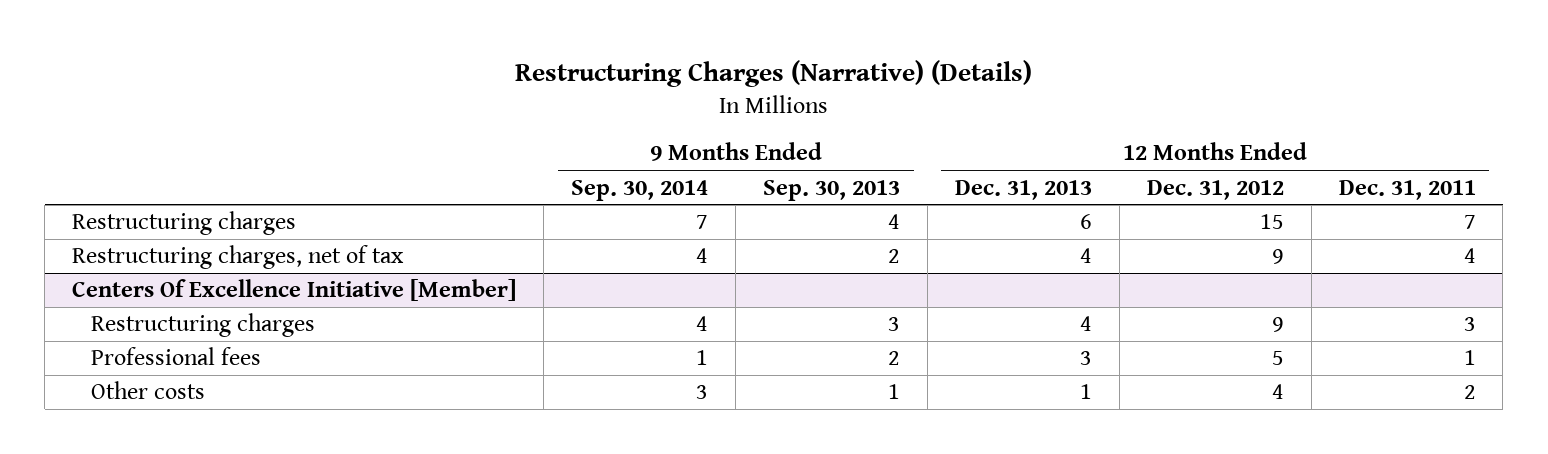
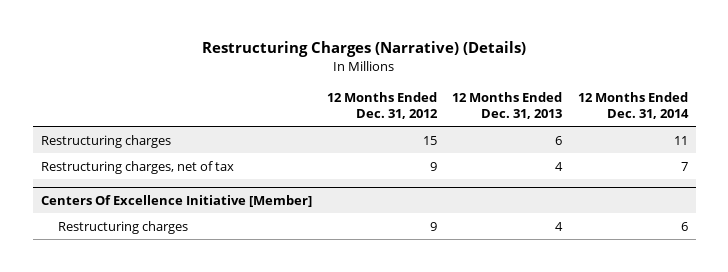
- | 9 Months Ended Sep. 30, 2014 | 9 Months Ended Sep. 30, 2013 | 12 Months Ended Dec. 31, 2013 | 12 Months Ended Dec. 31, 2012 | 12 Months Ended Dec. 31, 2011
+ | 12 Months Ended Dec. 31, 2012 | 12 Months Ended Dec. 31, 2013 | 12 Months Ended Dec. 31, 2014
@ Centers Of Excellence Initiative [Member]
- Professional fees | 1 | 2 | 3 | 5 | 1
- Other costs | 3 | 1 | 1 | 4 | 2

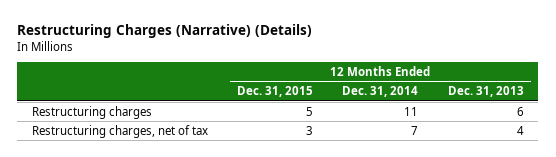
- | 12 Months Ended Dec. 31, 2012 | 12 Months Ended Dec. 31, 2013 | 12 Months Ended Dec. 31, 2014
+ | 12 Months Ended Dec. 31, 2015 | 12 Months Ended Dec. 31, 2014 | 12 Months Ended Dec. 31, 2013
- Centers Of Excellence Initiative [Member]
- Restructuring charges | 9 | 4 | 6

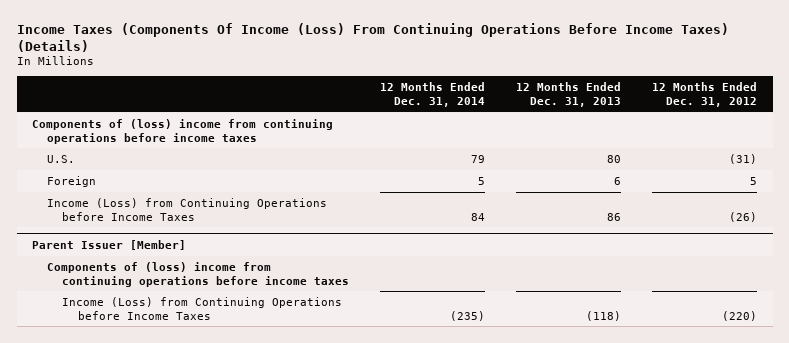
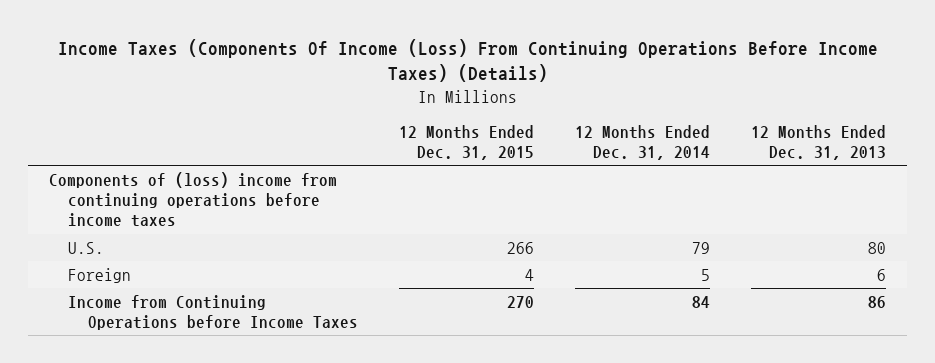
- | 12 Months Ended Dec. 31, 2014 | 12 Months Ended Dec. 31, 2013 | 12 Months Ended Dec. 31, 2012
+ | 12 Months Ended Dec. 31, 2015 | 12 Months Ended Dec. 31, 2014 | 12 Months Ended Dec. 31, 2013
- Income (Loss) from Continuing Operations before Income Taxes | 84 | 86 | (26)
- Parent Issuer [Member]
- Components of (loss) income from continuing operations before income taxes
- Income (Loss) from Continuing Operations before Income Taxes | (235) | (118) | (220)
+ Income from Continuing Operations before Income Taxes | 270 | 84 | 86

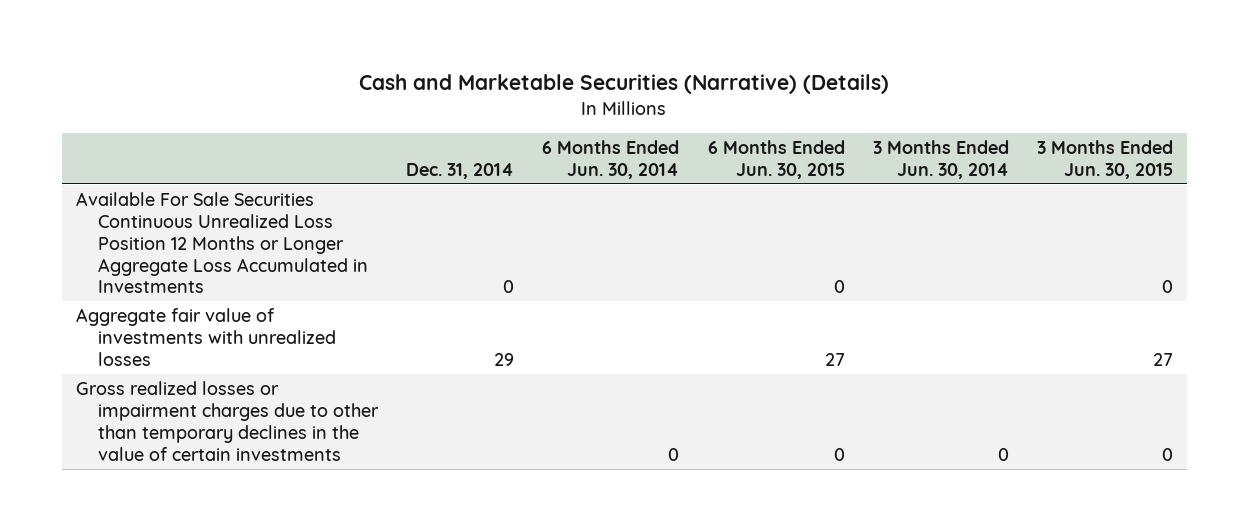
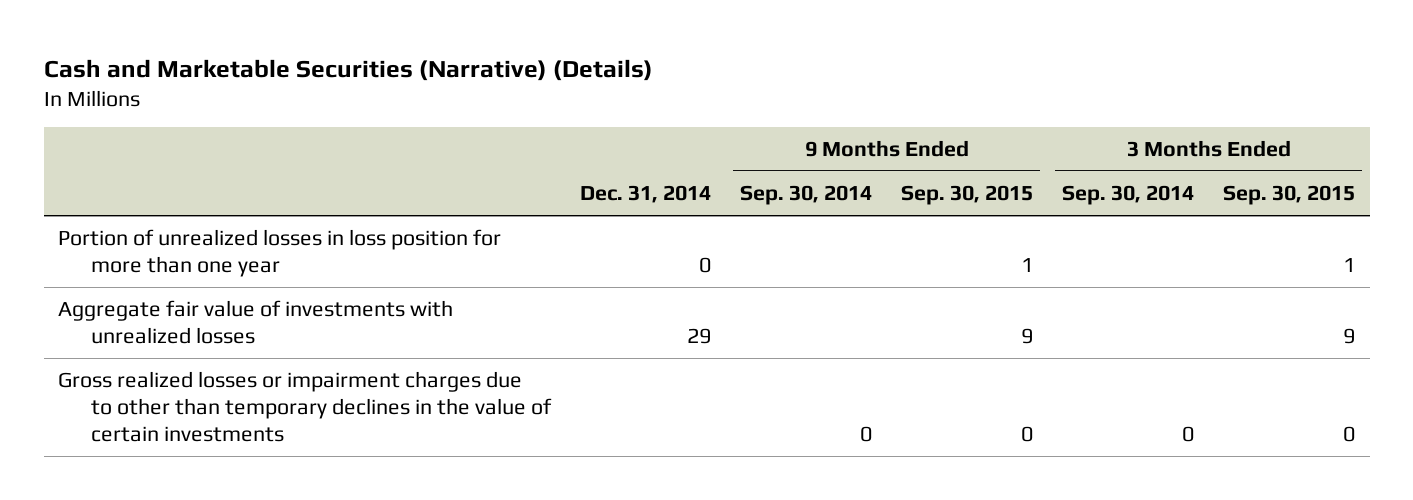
- | Dec. 31, 2014 | 6 Months Ended Jun. 30, 2014 | 6 Months Ended Jun. 30, 2015 | 3 Months Ended Jun. 30, 2014 | 3 Months Ended Jun. 30, 2015
+ | Dec. 31, 2014 | 9 Months Ended Sep. 30, 2014 | 9 Months Ended Sep. 30, 2015 | 3 Months Ended Sep. 30, 2014 | 3 Months Ended Sep. 30, 2015
- Available For Sale Securities Continuous Unrealized Loss Position 12 Months or Longer Aggregate Loss Accumulated in Investments | 0 | | 0 | | 0
+ Portion of unrealized losses in loss position for more than one year | 0 | | 1 | | 1

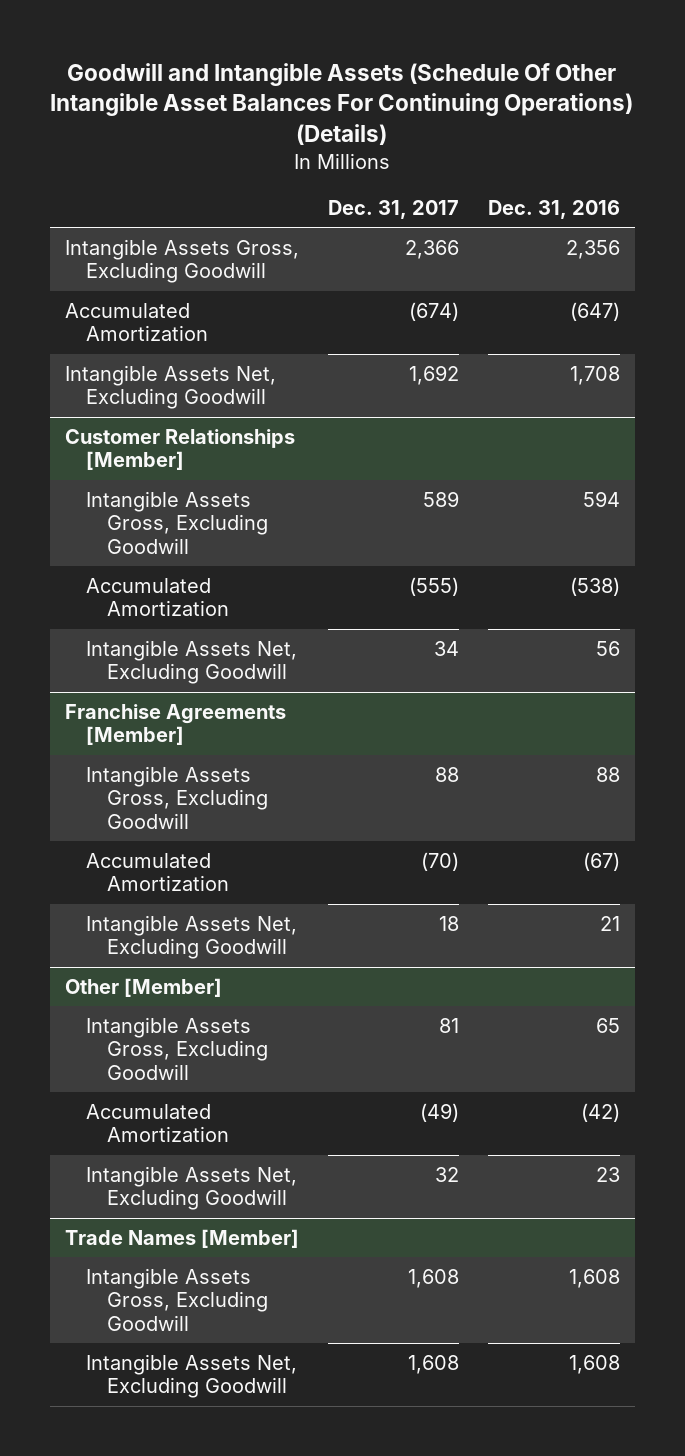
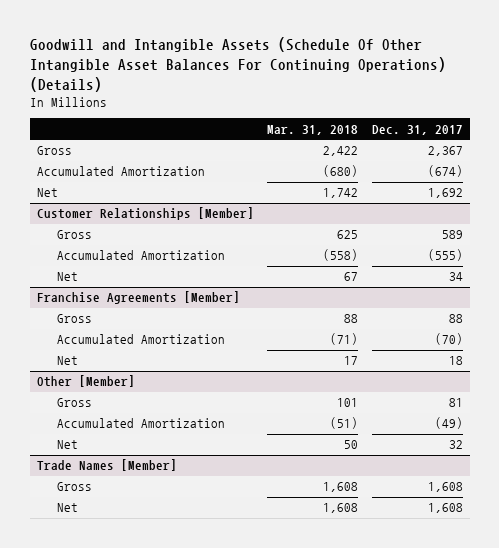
- | Dec. 31, 2017 | Dec. 31, 2016
+ | Mar. 31, 2018 | Dec. 31, 2017
- Intangible Assets Gross, Excluding Goodwill | 2,366 | 2,356
+ Gross | 2,422 | 2,367
- Intangible Assets Net, Excluding Goodwill | 1,692 | 1,708
+ Net | 1,742 | 1,692
@ Customer Relationships [Member]
- Intangible Assets Gross, Excluding Goodwill | 589 | 594
+ Gross | 625 | 589
- Intangible Assets Net, Excluding Goodwill | 34 | 56
+ Net | 67 | 34
@ Franchise Agreements [Member]
- Intangible Assets Gross, Excluding Goodwill | 88 | 88
+ Gross | 88 | 88
- Intangible Assets Net, Excluding Goodwill | 18 | 21
+ Net | 17 | 18
@ Other [Member]
- Intangible Assets Gross, Excluding Goodwill | 81 | 65
+ Gross | 101 | 81
- Intangible Assets Net, Excluding Goodwill | 32 | 23
+ Net | 50 | 32
@ Trade Names [Member]
- Intangible Assets Gross, Excluding Goodwill | 1,608 | 1,608
- Intangible Assets Net, Excluding Goodwill | 1,608 | 1,608
+ Gross | 1,608 | 1,608
+ Net | 1,608 | 1,608

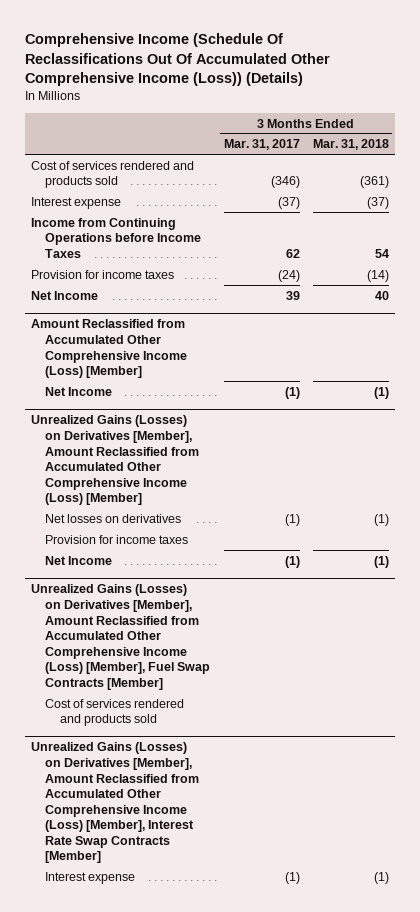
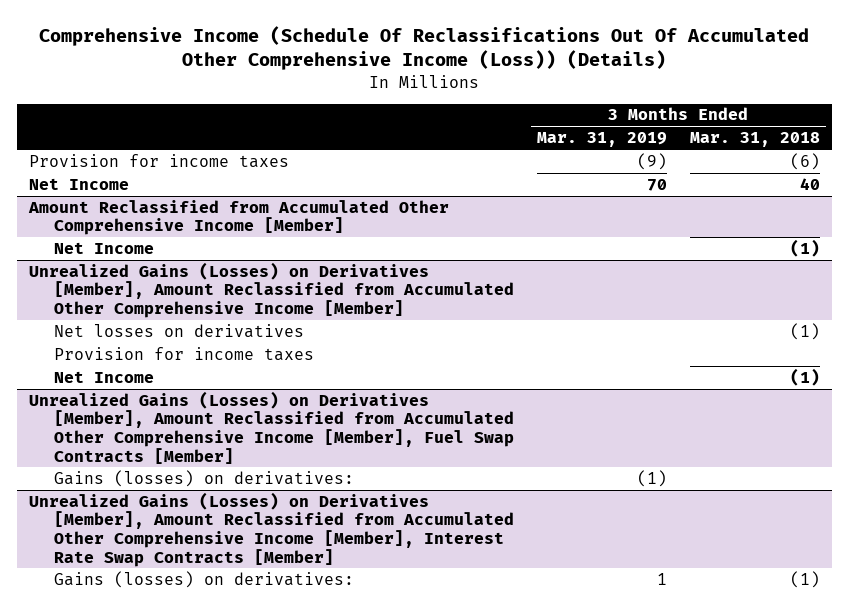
- | 3 Months Ended Mar. 31, 2017 | 3 Months Ended Mar. 31, 2018
+ | 3 Months Ended Mar. 31, 2019 | 3 Months Ended Mar. 31, 2018
- Cost of services rendered and products sold | (346) | (361)
- Interest expense | (37) | (37)
- Income from Continuing Operations before Income Taxes | 62 | 54
- Provision for income taxes | (24) | (14)
+ Provision for income taxes | (9) | (6)
- Amount Reclassified from Accumulated Other Comprehensive Income (Loss) [Member]
+ Amount Reclassified from Accumulated Other Comprehensive Income [Member]
- Unrealized Gains (Losses) on Derivatives [Member], Amount Reclassified from Accumulated Other Comprehensive Income (Loss) [Member]
+ Unrealized Gains (Losses) on Derivatives [Member], Amount Reclassified from Accumulated Other Comprehensive Income [Member]
- Unrealized Gains (Losses) on Derivatives [Member], Amount Reclassified from Accumulated Other Comprehensive Income (Loss) [Member], Fuel Swap Contracts [Member]
- Cost of services rendered and products sold
- Unrealized Gains (Losses) on Derivatives [Member], Amount Reclassified from Accumulated Other Comprehensive Income (Loss) [Member], Interest Rate Swap Contracts [Member]
- Interest expense | (1) | (1)
+ Unrealized Gains (Losses) on Derivatives [Member], Amount Reclassified from Accumulated Other Comprehensive Income [Member], Fuel Swap Contracts [Member]
+ Gains (losses) on derivatives: | (1) |
+ Unrealized Gains (Losses) on Derivatives [Member], Amount Reclassified from Accumulated Other Comprehensive Income [Member], Interest Rate Swap Contracts [Member]
+ Gains (losses) on derivatives: | 1 | (1)

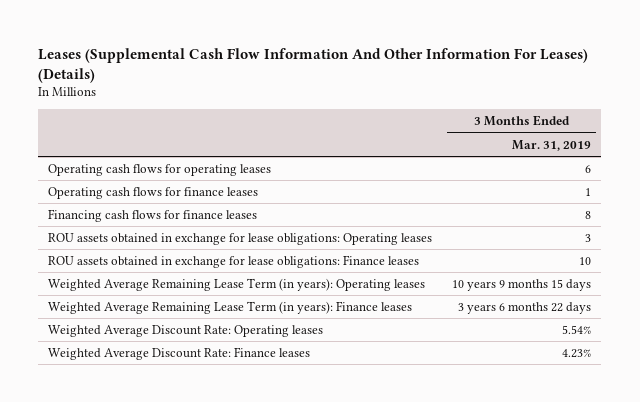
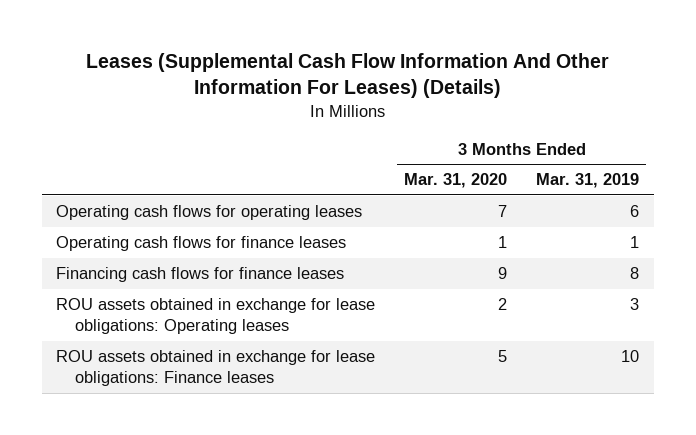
- | 3 Months Ended Mar. 31, 2019
+ | 3 Months Ended Mar. 31, 2020 | 3 Months Ended Mar. 31, 2019
- Weighted Average Remaining Lease Term (in years): Operating leases | 10 years 9 months 15 days
- Weighted Average Remaining Lease Term (in years): Finance leases | 3 years 6 months 22 days
- Weighted Average Discount Rate: Operating leases | 5.54%
- Weighted Average Discount Rate: Finance leases | 4.23%

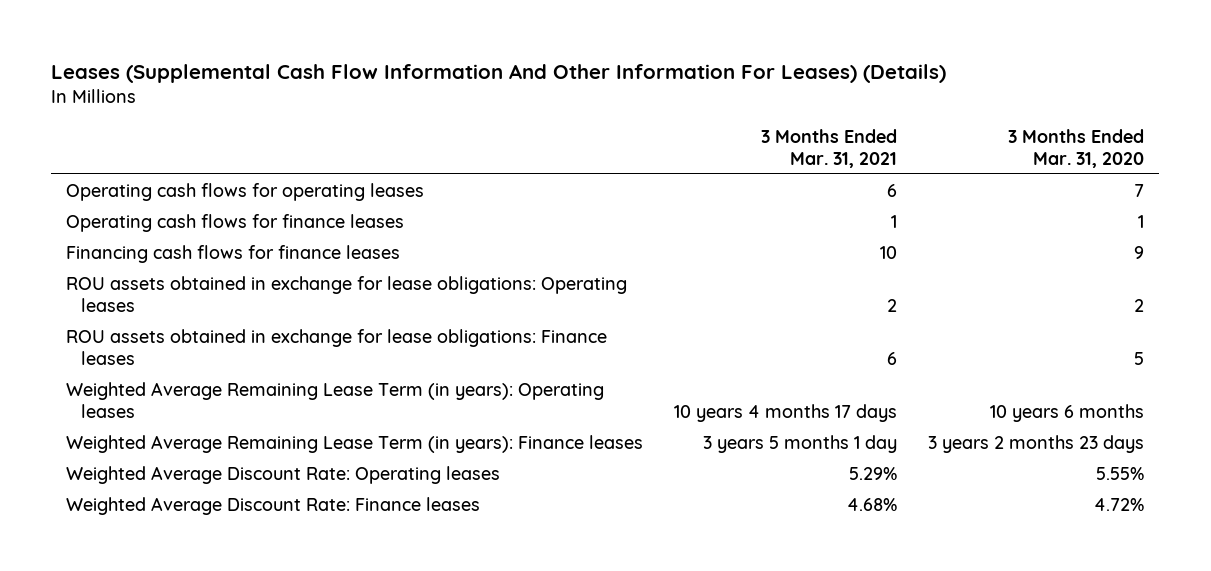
- | 3 Months Ended Mar. 31, 2020 | 3 Months Ended Mar. 31, 2019
+ | 3 Months Ended Mar. 31, 2021 | 3 Months Ended Mar. 31, 2020
+ Weighted Average Remaining Lease Term (in years): Operating leases | 10 years 4 months 17 days | 10 years 6 months
+ Weighted Average Remaining Lease Term (in years): Finance leases | 3 years 5 months 1 day | 3 years 2 months 23 days
+ Weighted Average Discount Rate: Operating leases | 5.29% | 5.55%
+ Weighted Average Discount Rate: Finance leases | 4.68% | 4.72%

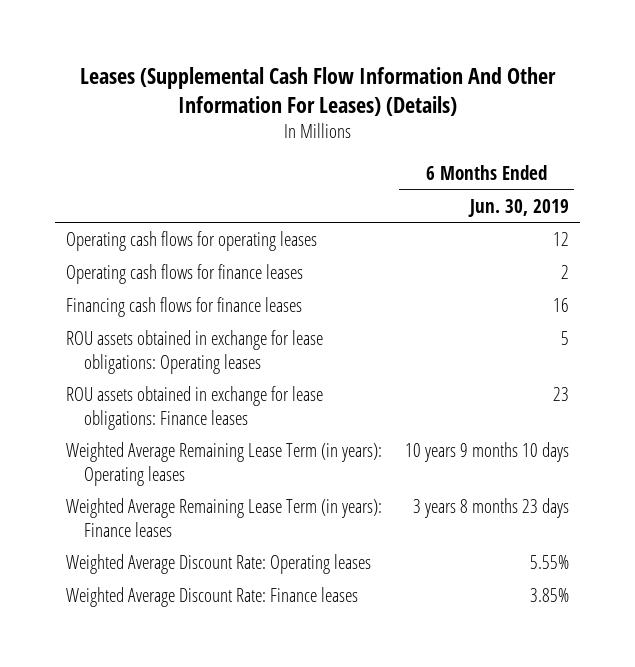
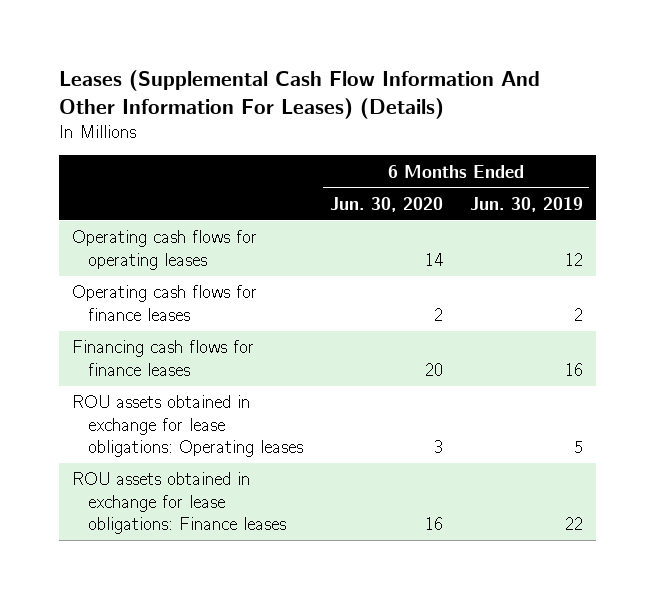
- | 6 Months Ended Jun. 30, 2019
+ | 6 Months Ended Jun. 30, 2020 | 6 Months Ended Jun. 30, 2019
- ROU assets obtained in exchange for lease obligations: Finance leases | 23
- Weighted Average Remaining Lease Term (in years): Operating leases | 10 years 9 months 10 days
- Weighted Average Remaining Lease Term (in years): Finance leases | 3 years 8 months 23 days
- Weighted Average Discount Rate: Operating leases | 5.55%
- Weighted Average Discount Rate: Finance leases | 3.85%
+ ROU assets obtained in exchange for lease obligations: Finance leases | 16 | 22

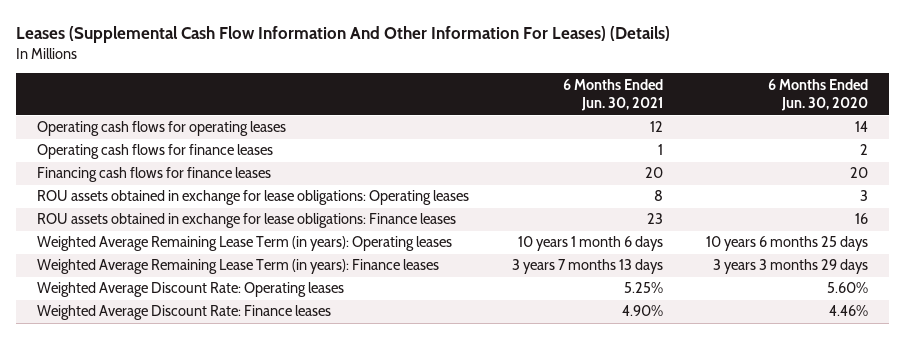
- | 6 Months Ended Jun. 30, 2020 | 6 Months Ended Jun. 30, 2019
+ | 6 Months Ended Jun. 30, 2021 | 6 Months Ended Jun. 30, 2020
+ Weighted Average Remaining Lease Term (in years): Operating leases | 10 years 1 month 6 days | 10 years 6 months 25 days
+ Weighted Average Remaining Lease Term (in years): Finance leases | 3 years 7 months 13 days | 3 years 3 months 29 days
+ Weighted Average Discount Rate: Operating leases | 5.25% | 5.60%
+ Weighted Average Discount Rate: Finance leases | 4.90% | 4.46%

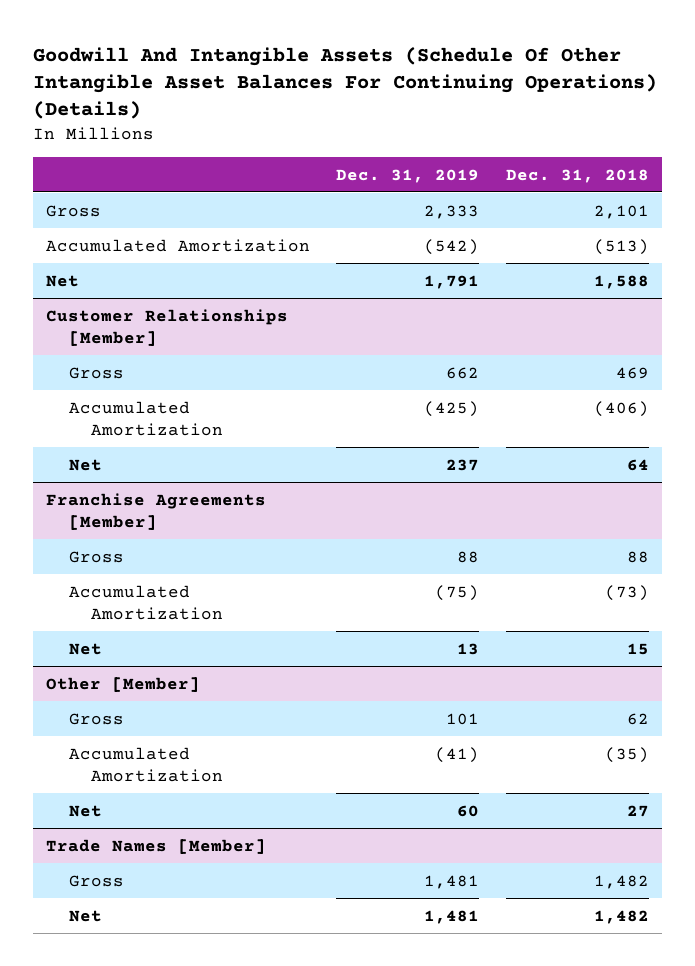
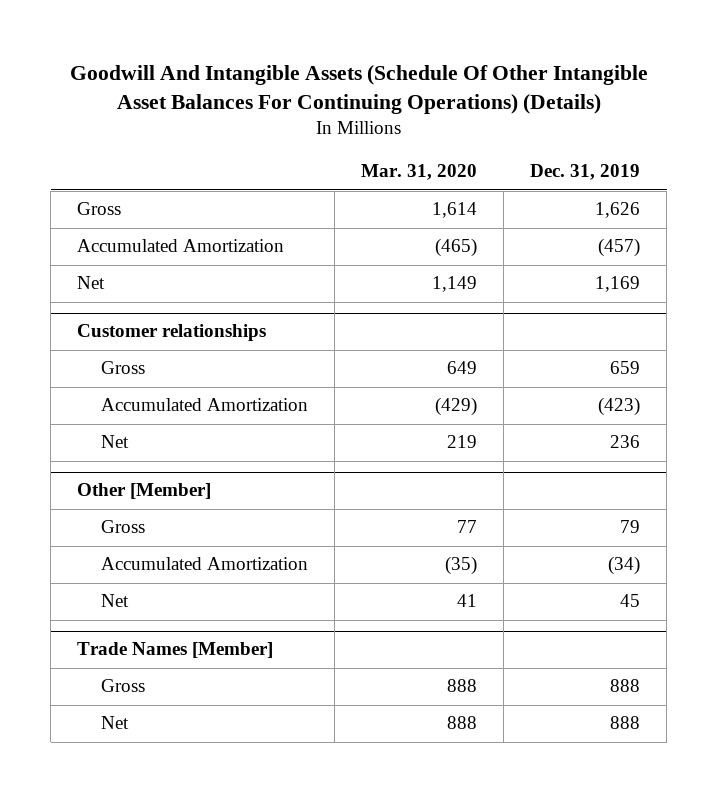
- | Dec. 31, 2019 | Dec. 31, 2018
+ | Mar. 31, 2020 | Dec. 31, 2019
- Gross | 2,333 | 2,101
- Accumulated Amortization | (542) | (513)
- Net | 1,791 | 1,588
- Customer Relationships [Member]
- Gross | 662 | 469
- Accumulated Amortization | (425) | (406)
- Net | 237 | 64
- Franchise Agreements [Member]
- Gross | 88 | 88
- Accumulated Amortization | (75) | (73)
- Net | 13 | 15
+ Gross | 1,614 | 1,626
+ Accumulated Amortization | (465) | (457)
+ Net | 1,149 | 1,169
+ Customer relationships
+ Gross | 649 | 659
+ Accumulated Amortization | (429) | (423)
+ Net | 219 | 236
@ Other [Member]
- Gross | 101 | 62
- Accumulated Amortization | (41) | (35)
- Net | 60 | 27
+ Gross | 77 | 79
+ Accumulated Amortization | (35) | (34)
+ Net | 41 | 45
@ Trade Names [Member]
- Gross | 1,481 | 1,482
- Net | 1,481 | 1,482
+ Gross | 888 | 888
+ Net | 888 | 888

